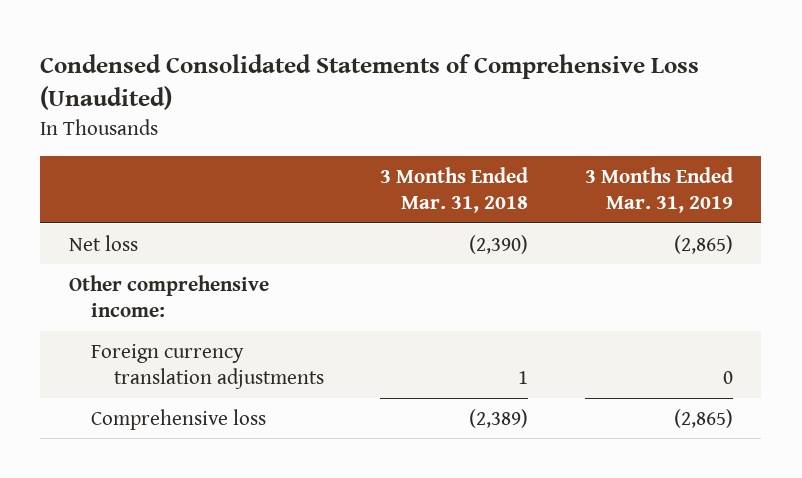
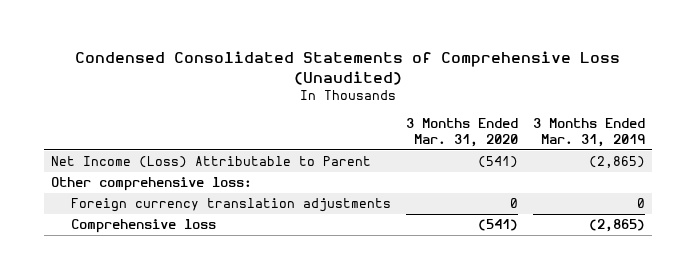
- | 3 Months Ended Mar. 31, 2018 | 3 Months Ended Mar. 31, 2019
+ | 3 Months Ended Mar. 31, 2020 | 3 Months Ended Mar. 31, 2019
- Net loss | (2,390) | (2,865)
- Other comprehensive income:
+ Net Income (Loss) Attributable to Parent | (541) | (2,865)
+ Other comprehensive loss:

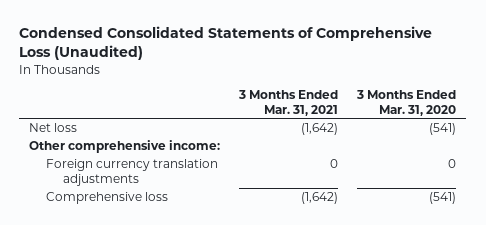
- | 3 Months Ended Mar. 31, 2020 | 3 Months Ended Mar. 31, 2019
+ | 3 Months Ended Mar. 31, 2021 | 3 Months Ended Mar. 31, 2020
- Net Income (Loss) Attributable to Parent | (541) | (2,865)
- Other comprehensive loss:
+ Net loss | (1,642) | (541)
+ Other comprehensive income:

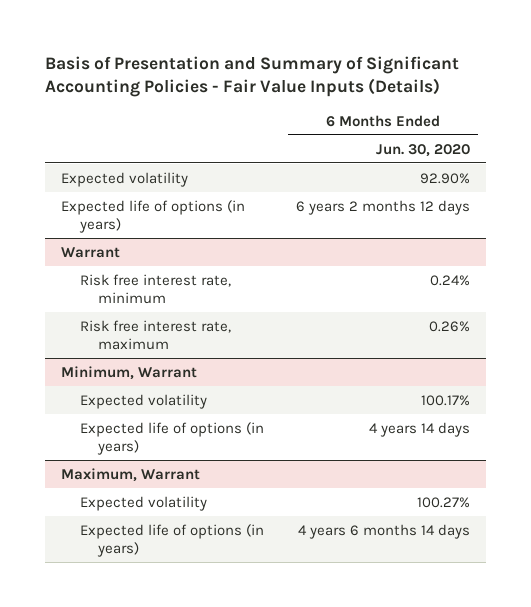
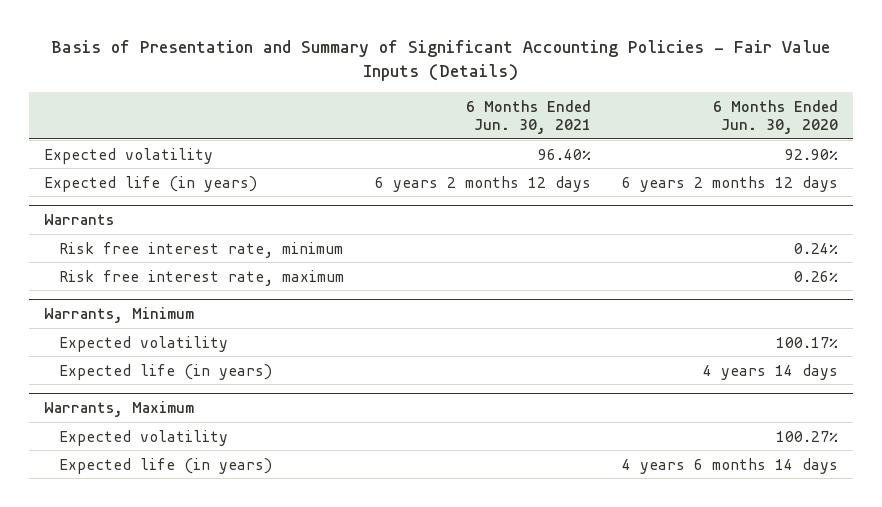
- | 6 Months Ended Jun. 30, 2020
+ | 6 Months Ended Jun. 30, 2021 | 6 Months Ended Jun. 30, 2020
- Expected life of options (in years) | 6 years 2 months 12 days
- Warrant
+ Expected life (in years) | 6 years 2 months 12 days | 6 years 2 months 12 days
+ Warrants
- Minimum, Warrant
+ Warrants, Minimum
- Expected life of options (in years) | 4 years 14 days
- Maximum, Warrant
+ Expected life (in years) | | 4 years 14 days
+ Warrants, Maximum
- Expected life of options (in years) | 4 years 6 months 14 days
+ Expected life (in years) | | 4 years 6 months 14 days

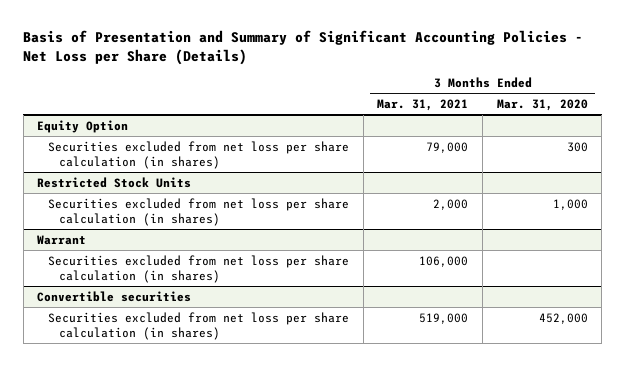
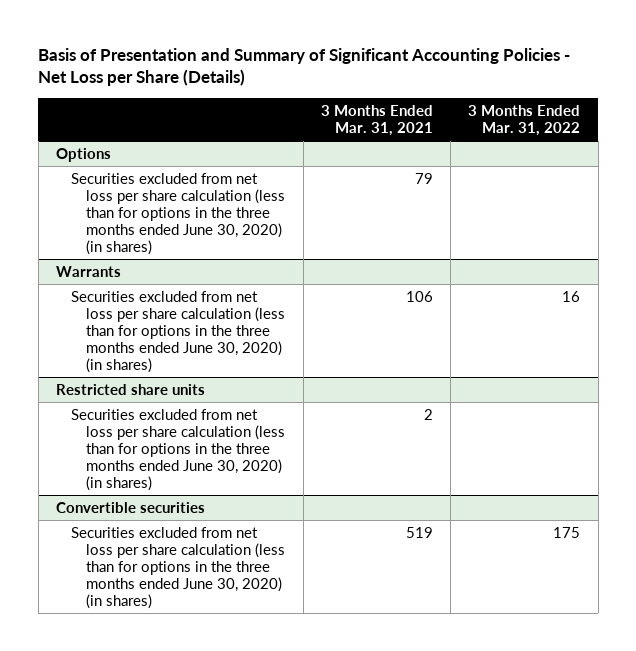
- | 3 Months Ended Mar. 31, 2021 | 3 Months Ended Mar. 31, 2020
+ | 3 Months Ended Mar. 31, 2021 | 3 Months Ended Mar. 31, 2022
- Equity Option
- Securities excluded from net loss per share calculation (in shares) | 79,000 | 300
- Restricted Stock Units
- Securities excluded from net loss per share calculation (in shares) | 2,000 | 1,000
- Warrant
- Securities excluded from net loss per share calculation (in shares) | 106,000 |
+ Options
+ Securities excluded from net loss per share calculation (less than for options in the three months ended June 30, 2020) (in shares) | 79 |
+ Warrants
+ Securities excluded from net loss per share calculation (less than for options in the three months ended June 30, 2020) (in shares) | 106 | 16
+ Restricted share units
+ Securities excluded from net loss per share calculation (less than for options in the three months ended June 30, 2020) (in shares) | 2 |
@ Convertible securities
- Securities excluded from net loss per share calculation (in shares) | 519,000 | 452,000
+ Securities excluded from net loss per share calculation (less than for options in the three months ended June 30, 2020) (in shares) | 519 | 175

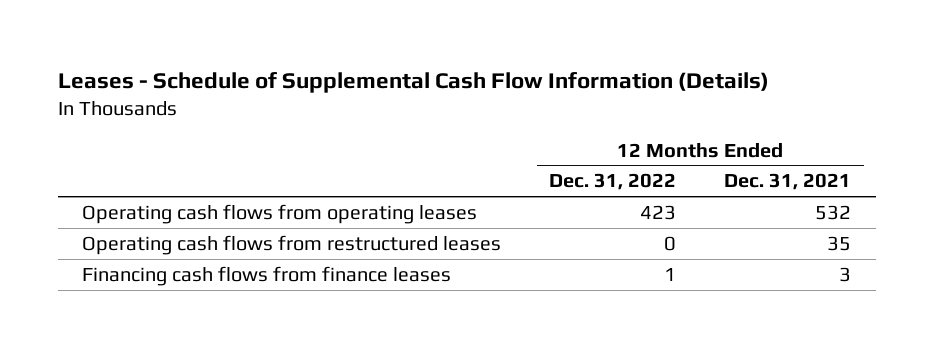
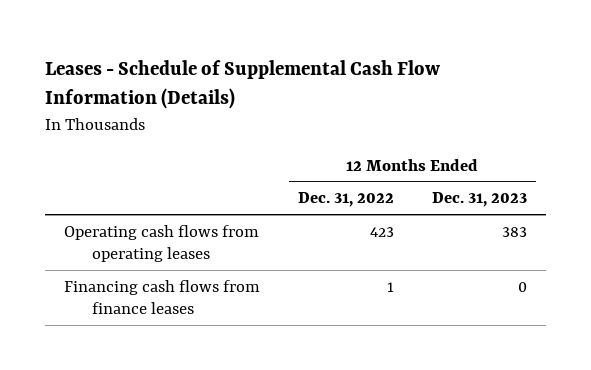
- | 12 Months Ended Dec. 31, 2022 | 12 Months Ended Dec. 31, 2021
+ | 12 Months Ended Dec. 31, 2022 | 12 Months Ended Dec. 31, 2023
- Operating cash flows from restructured leases | 0 | 35

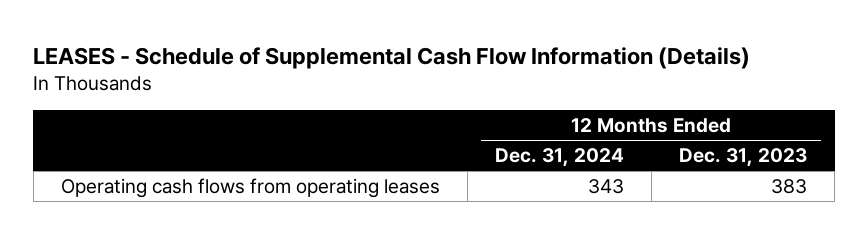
- Leases - Schedule of Supplemental Cash Flow Information (Details)
+ LEASES - Schedule of Supplemental Cash Flow Information (Details)
- | 12 Months Ended Dec. 31, 2022 | 12 Months Ended Dec. 31, 2023
+ | 12 Months Ended Dec. 31, 2024 | 12 Months Ended Dec. 31, 2023
- Financing cash flows from finance leases | 1 | 0

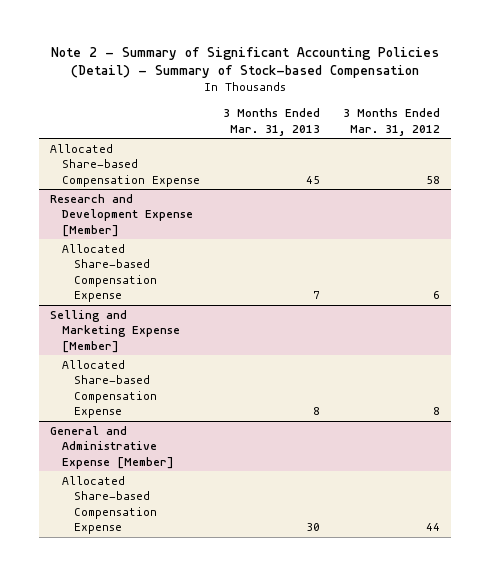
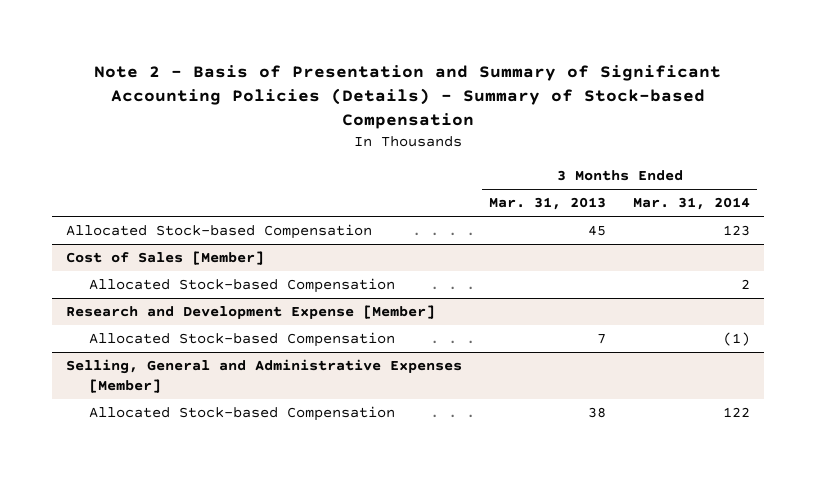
- Note 2 - Summary of Significant Accounting Policies (Detail) - Summary of Stock-based Compensation
+ Note 2 - Basis of Presentation and Summary of Significant Accounting Policies (Details) - Summary of Stock-based Compensation
- | 3 Months Ended Mar. 31, 2013 | 3 Months Ended Mar. 31, 2012
+ | 3 Months Ended Mar. 31, 2013 | 3 Months Ended Mar. 31, 2014
- Allocated Share-based Compensation Expense | 45 | 58
+ Allocated Stock-based Compensation | 45 | 123
+ Cost of Sales [Member]
+ Allocated Stock-based Compensation | | 2
@ Research and Development Expense [Member]
- Allocated Share-based Compensation Expense | 7 | 6
- Selling and Marketing Expense [Member]
- Allocated Share-based Compensation Expense | 8 | 8
- General and Administrative Expense [Member]
- Allocated Share-based Compensation Expense | 30 | 44
@ Research and Development Expense [Member]
+ Allocated Stock-based Compensation | 7 | (1)
+ Selling, General and Administrative Expenses [Member]
+ Allocated Stock-based Compensation | 38 | 122

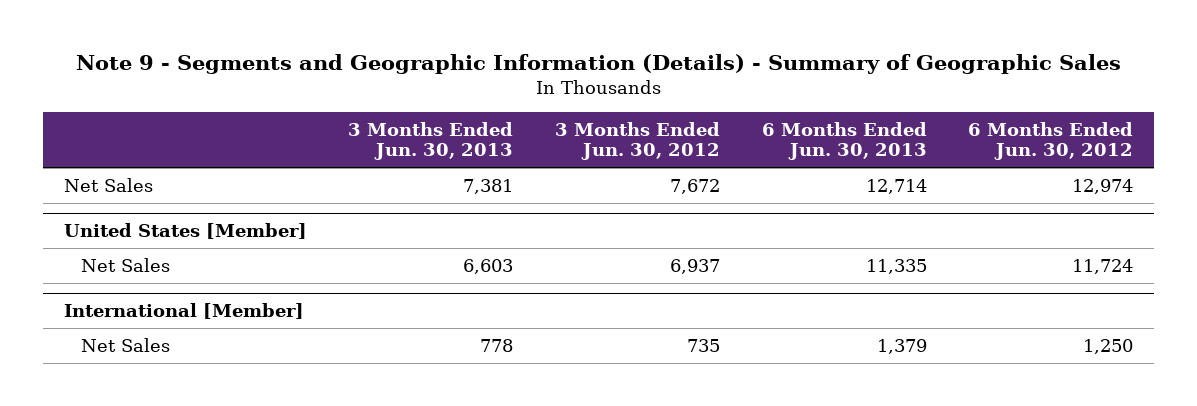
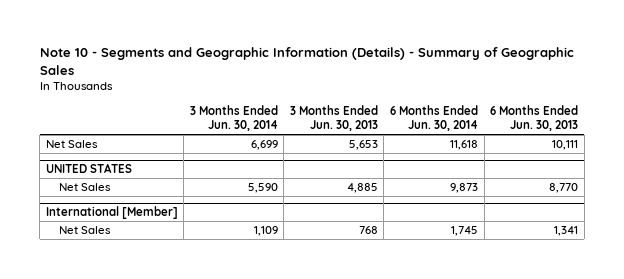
- Note 9 - Segments and Geographic Information (Details) - Summary of Geographic Sales
+ Note 10 - Segments and Geographic Information (Details) - Summary of Geographic Sales
- | 3 Months Ended Jun. 30, 2013 | 3 Months Ended Jun. 30, 2012 | 6 Months Ended Jun. 30, 2013 | 6 Months Ended Jun. 30, 2012
+ | 3 Months Ended Jun. 30, 2014 | 3 Months Ended Jun. 30, 2013 | 6 Months Ended Jun. 30, 2014 | 6 Months Ended Jun. 30, 2013
- Net Sales | 7,381 | 7,672 | 12,714 | 12,974
- United States [Member]
- Net Sales | 6,603 | 6,937 | 11,335 | 11,724
+ Net Sales | 6,699 | 5,653 | 11,618 | 10,111
+ UNITED STATES
+ Net Sales | 5,590 | 4,885 | 9,873 | 8,770
@ International [Member]
- Net Sales | 778 | 735 | 1,379 | 1,250
+ Net Sales | 1,109 | 768 | 1,745 | 1,341

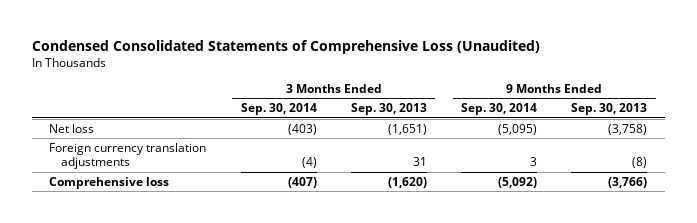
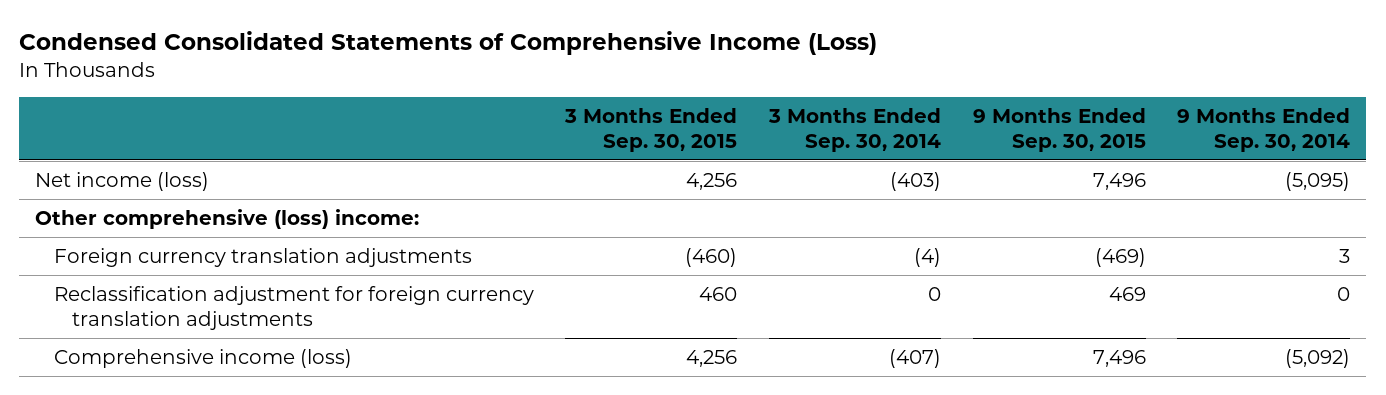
- Condensed Consolidated Statements of Comprehensive Loss (Unaudited)
+ Condensed Consolidated Statements of Comprehensive Income (Loss)
- | 3 Months Ended Sep. 30, 2014 | 3 Months Ended Sep. 30, 2013 | 9 Months Ended Sep. 30, 2014 | 9 Months Ended Sep. 30, 2013
+ | 3 Months Ended Sep. 30, 2015 | 3 Months Ended Sep. 30, 2014 | 9 Months Ended Sep. 30, 2015 | 9 Months Ended Sep. 30, 2014
- Net loss | (403) | (1,651) | (5,095) | (3,758)
+ Net income (loss) | 4,256 | (403) | 7,496 | (5,095)
+ Other comprehensive (loss) income:
- Comprehensive loss | (407) | (1,620) | (5,092) | (3,766)
+ Reclassification adjustment for foreign currency translation adjustments | 460 | 0 | 469 | 0
+ Comprehensive income (loss) | 4,256 | (407) | 7,496 | (5,092)

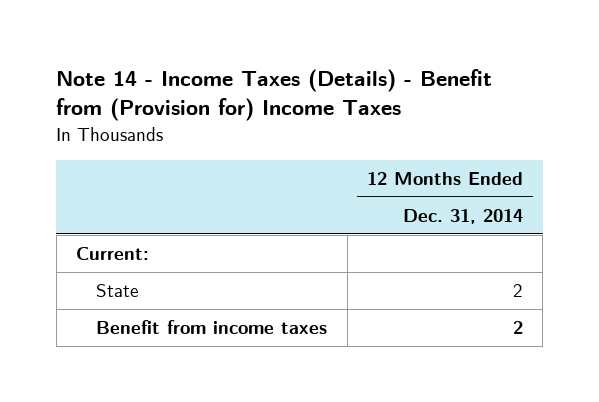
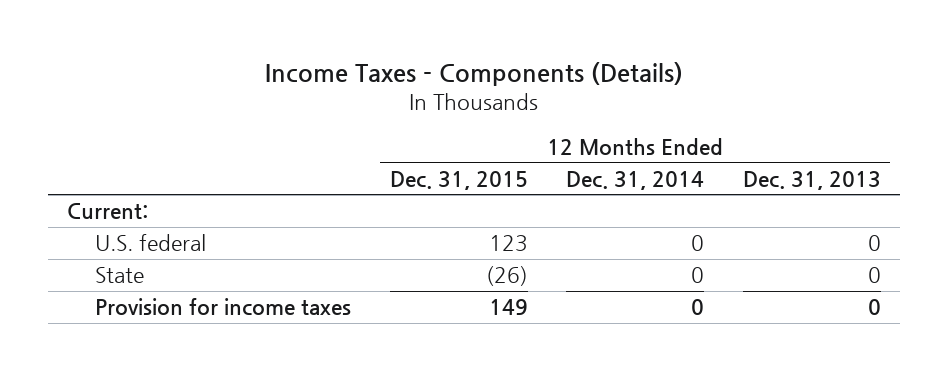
- Note 14 - Income Taxes (Details) - Benefit from (Provision for) Income Taxes
+ Income Taxes - Components (Details)
- | 12 Months Ended Dec. 31, 2014
+ | 12 Months Ended Dec. 31, 2015 | 12 Months Ended Dec. 31, 2014 | 12 Months Ended Dec. 31, 2013
- State | 2
- Benefit from income taxes | 2
+ U.S. federal | 123 | 0 | 0
+ State | (26) | 0 | 0
+ Provision for income taxes | 149 | 0 | 0

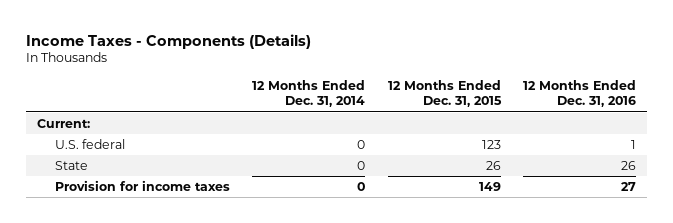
- | 12 Months Ended Dec. 31, 2015 | 12 Months Ended Dec. 31, 2014 | 12 Months Ended Dec. 31, 2013
+ | 12 Months Ended Dec. 31, 2014 | 12 Months Ended Dec. 31, 2015 | 12 Months Ended Dec. 31, 2016
- State | (26) | 0 | 0
+ State | 0 | 26 | 26

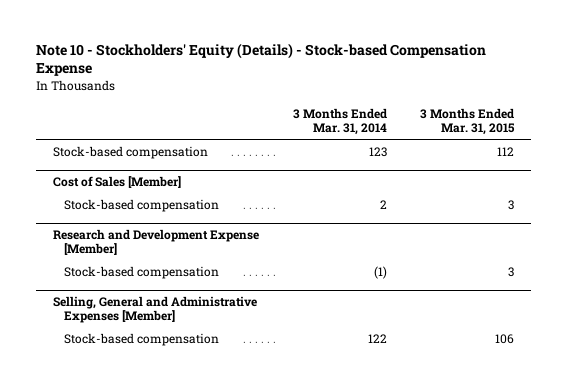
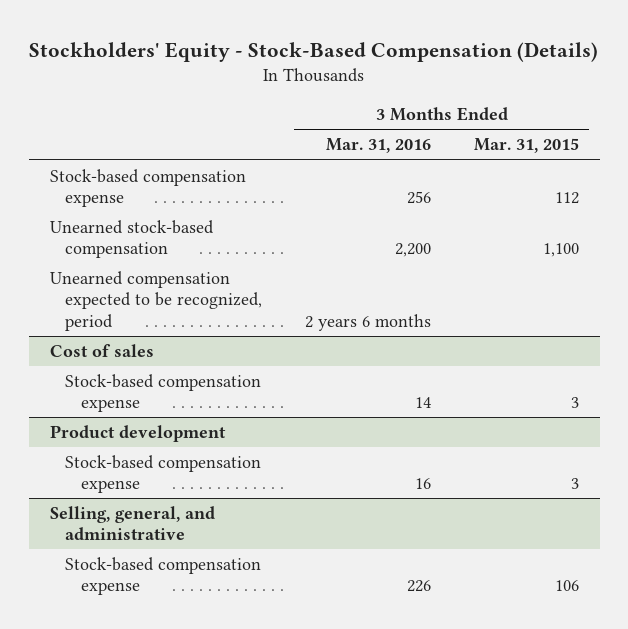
- Note 10 - Stockholders' Equity (Details) - Stock-based Compensation Expense
+ Stockholders' Equity - Stock-Based Compensation (Details)
- | 3 Months Ended Mar. 31, 2014 | 3 Months Ended Mar. 31, 2015
+ | 3 Months Ended Mar. 31, 2016 | 3 Months Ended Mar. 31, 2015
- Stock-based compensation | 123 | 112
- Cost of Sales [Member]
- Stock-based compensation | 2 | 3
- Research and Development Expense [Member]
- Stock-based compensation | (1) | 3
- Selling, General and Administrative Expenses [Member]
- Stock-based compensation | 122 | 106
+ Stock-based compensation expense | 256 | 112
+ Unearned stock-based compensation | 2,200 | 1,100
+ Unearned compensation expected to be recognized, period | 2 years 6 months |
+ Cost of sales
+ Stock-based compensation expense | 14 | 3
+ Product development
+ Stock-based compensation expense | 16 | 3
+ Selling, general, and administrative
+ Stock-based compensation expense | 226 | 106

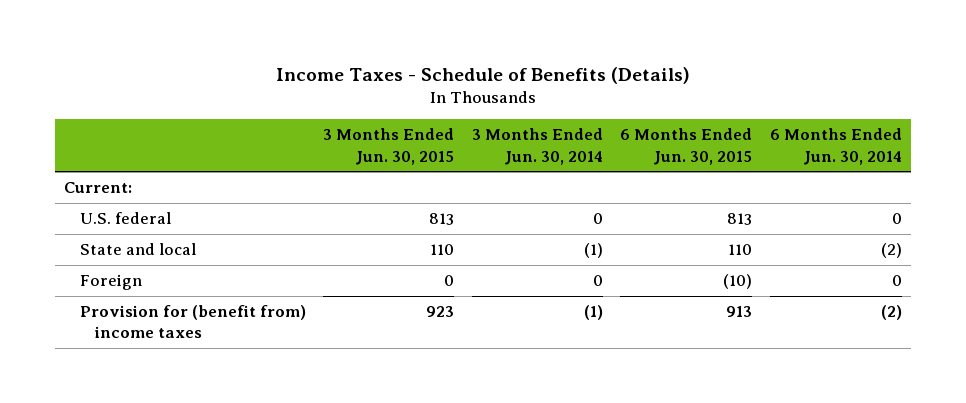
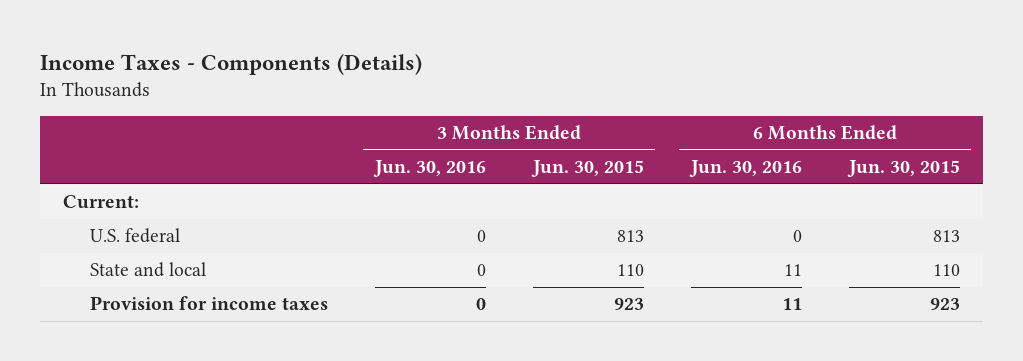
- Income Taxes - Schedule of Benefits (Details)
+ Income Taxes - Components (Details)
- | 3 Months Ended Jun. 30, 2015 | 3 Months Ended Jun. 30, 2014 | 6 Months Ended Jun. 30, 2015 | 6 Months Ended Jun. 30, 2014
+ | 3 Months Ended Jun. 30, 2016 | 3 Months Ended Jun. 30, 2015 | 6 Months Ended Jun. 30, 2016 | 6 Months Ended Jun. 30, 2015
- Foreign | 0 | 0 | (10) | 0
- Provision for (benefit from) income taxes | 923 | (1) | 913 | (2)
+ Provision for income taxes | 0 | 923 | 11 | 923

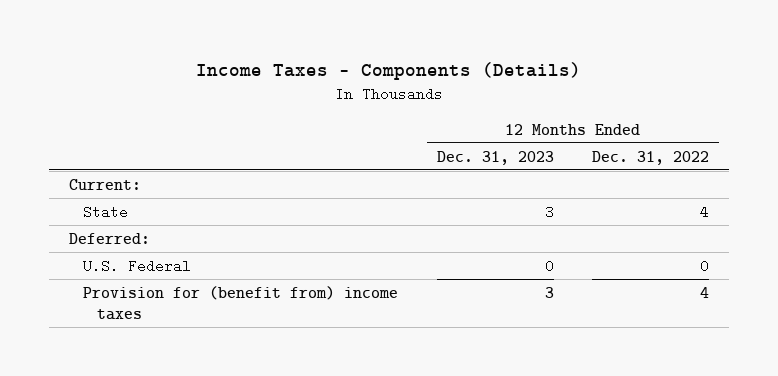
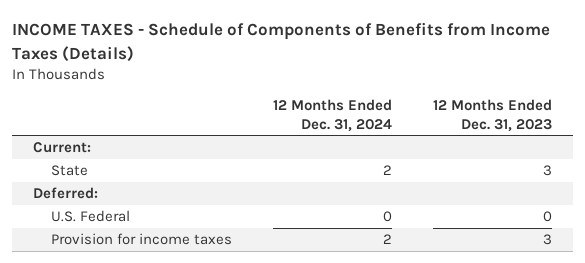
- Income Taxes - Components (Details)
+ INCOME TAXES - Schedule of Components of Benefits from Income Taxes (Details)
- | 12 Months Ended Dec. 31, 2023 | 12 Months Ended Dec. 31, 2022
+ | 12 Months Ended Dec. 31, 2024 | 12 Months Ended Dec. 31, 2023
- Provision for (benefit from) income taxes | 3 | 4
+ Provision for income taxes | 2 | 3

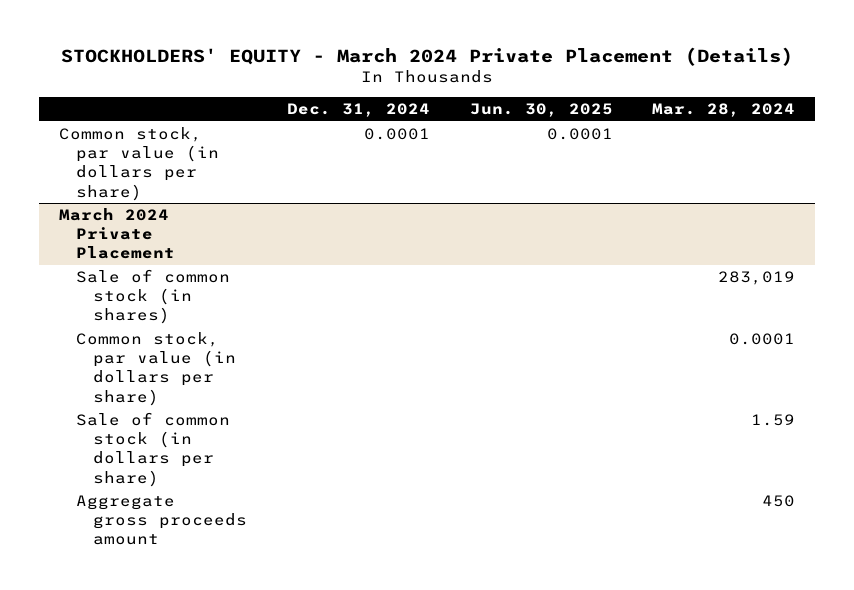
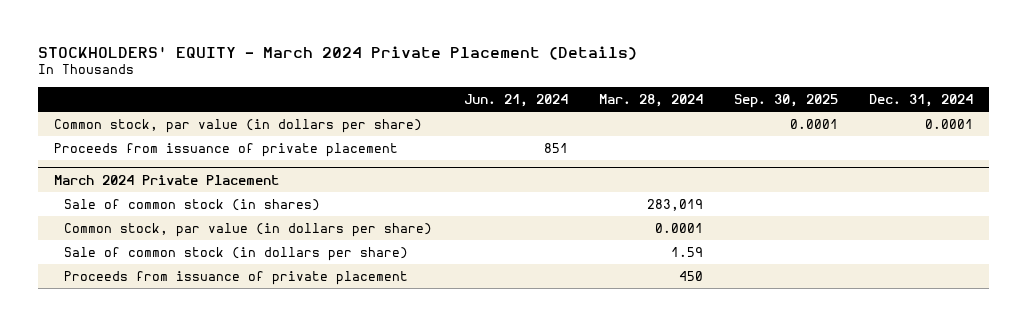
- | Dec. 31, 2024 | Jun. 30, 2025 | Mar. 28, 2024
+ | Jun. 21, 2024 | Mar. 28, 2024 | Sep. 30, 2025 | Dec. 31, 2024
+ Proceeds from issuance of private placement | 851 | | |
@ March 2024 Private Placement
- Aggregate gross proceeds amount | | | 450
+ Proceeds from issuance of private placement | | 450 | |

